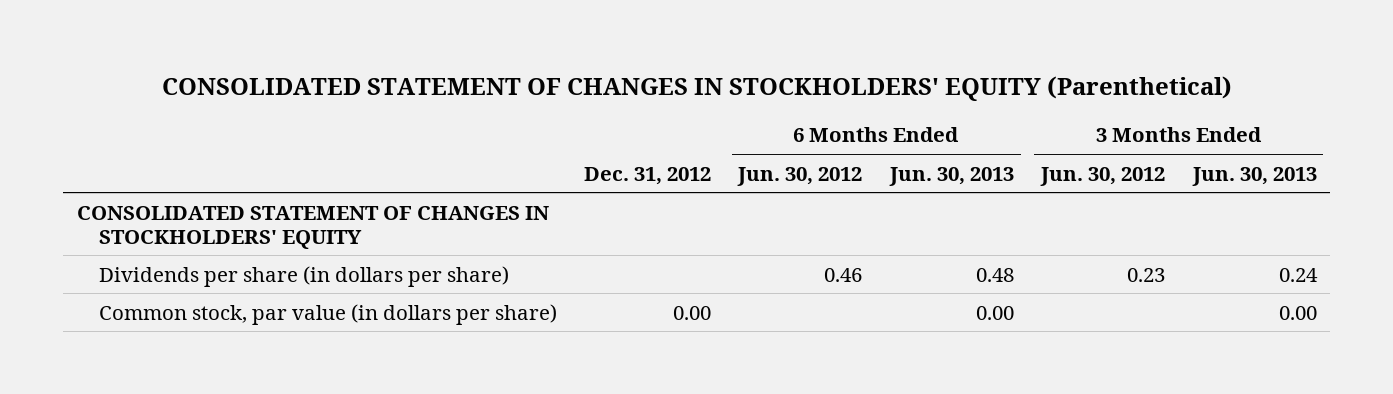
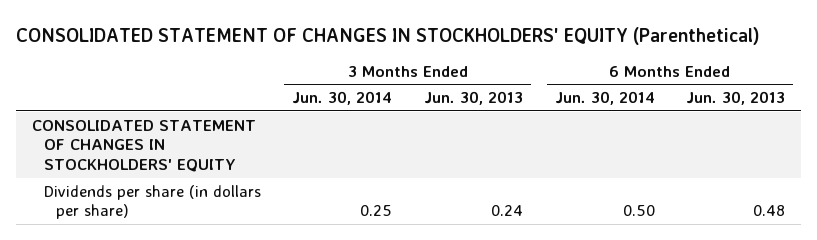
- | Dec. 31, 2012 | 6 Months Ended Jun. 30, 2012 | 6 Months Ended Jun. 30, 2013 | 3 Months Ended Jun. 30, 2012 | 3 Months Ended Jun. 30, 2013
+ | 3 Months Ended Jun. 30, 2014 | 3 Months Ended Jun. 30, 2013 | 6 Months Ended Jun. 30, 2014 | 6 Months Ended Jun. 30, 2013
- Common stock, par value (in dollars per share) | 0.00 | | 0.00 | | 0.00

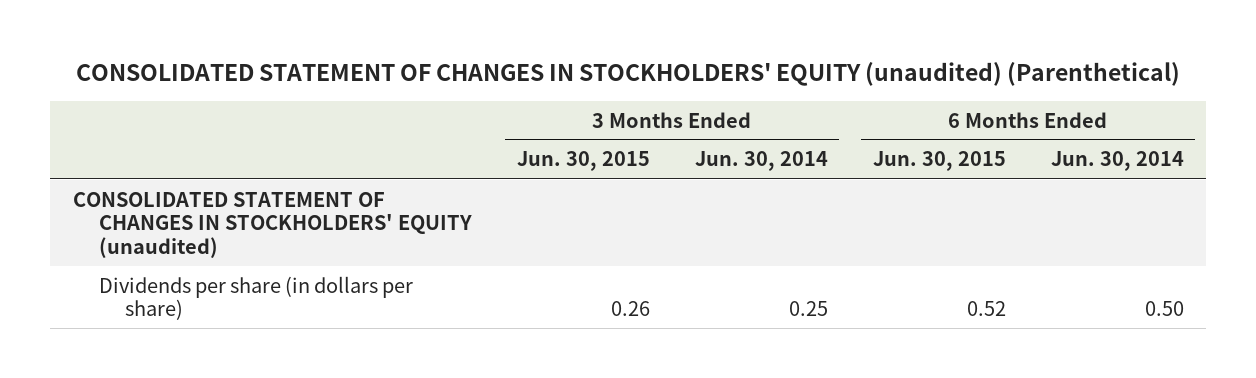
- CONSOLIDATED STATEMENT OF CHANGES IN STOCKHOLDERS' EQUITY (Parenthetical)
+ CONSOLIDATED STATEMENT OF CHANGES IN STOCKHOLDERS' EQUITY (unaudited) (Parenthetical)
- | 3 Months Ended Jun. 30, 2014 | 3 Months Ended Jun. 30, 2013 | 6 Months Ended Jun. 30, 2014 | 6 Months Ended Jun. 30, 2013
+ | 3 Months Ended Jun. 30, 2015 | 3 Months Ended Jun. 30, 2014 | 6 Months Ended Jun. 30, 2015 | 6 Months Ended Jun. 30, 2014
- CONSOLIDATED STATEMENT OF CHANGES IN STOCKHOLDERS' EQUITY
+ CONSOLIDATED STATEMENT OF CHANGES IN STOCKHOLDERS' EQUITY (unaudited)

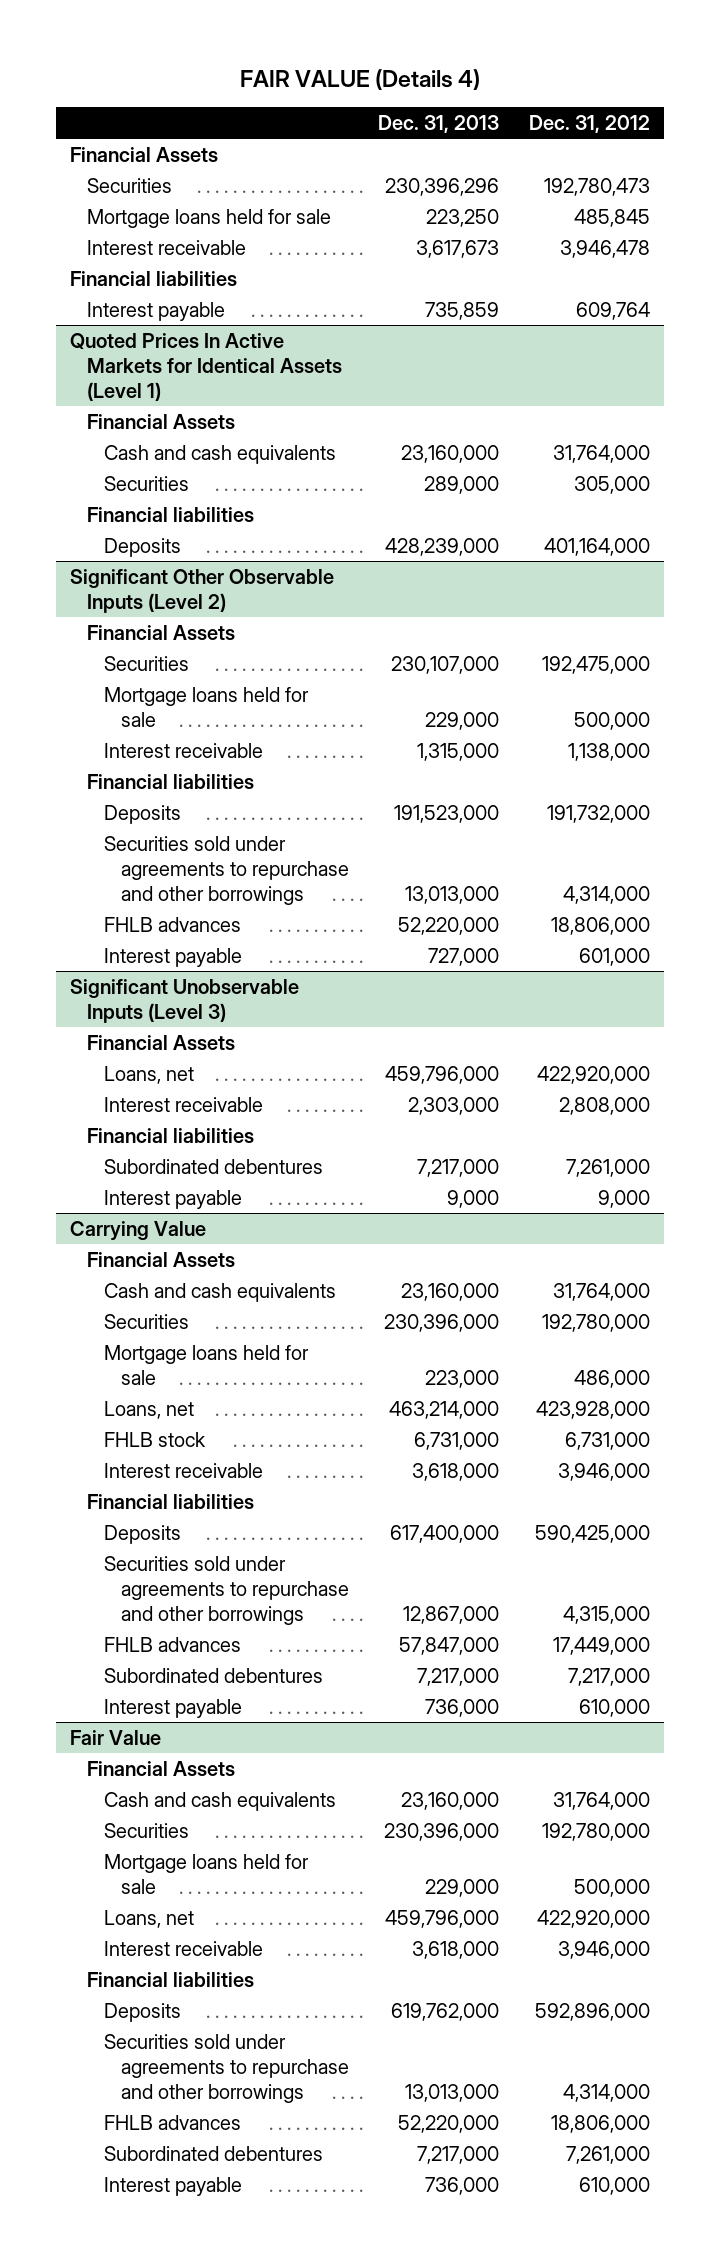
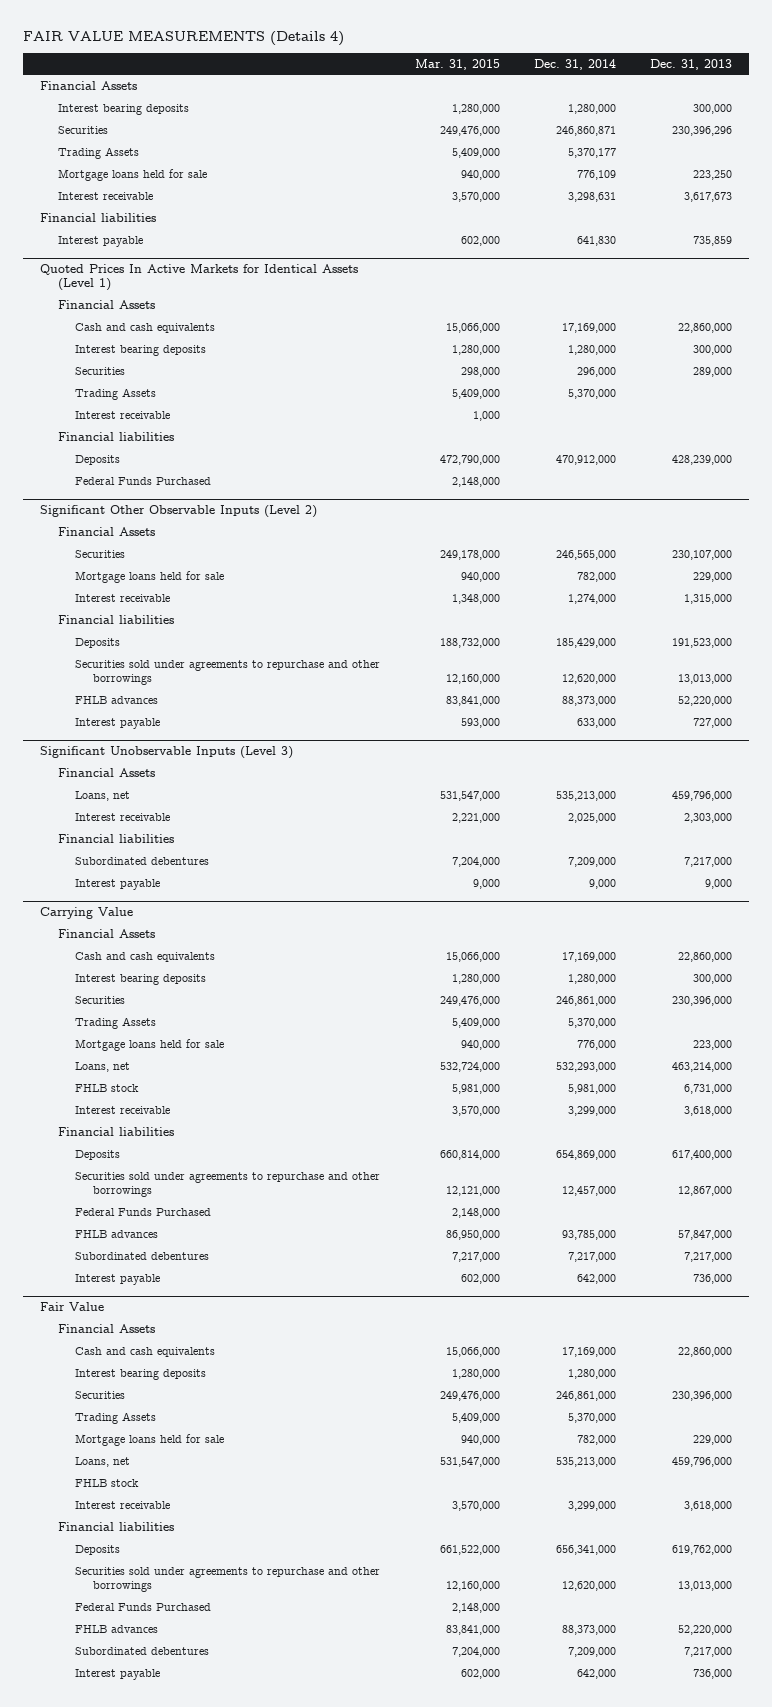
- FAIR VALUE (Details 4)
+ FAIR VALUE MEASUREMENTS (Details 4)
- | Dec. 31, 2013 | Dec. 31, 2012
+ | Mar. 31, 2015 | Dec. 31, 2014 | Dec. 31, 2013
+ Interest bearing deposits | 1,280,000 | 1,280,000 | 300,000
+ Trading Assets | 5,409,000 | 5,370,177 |
@ Quoted Prices In Active Markets for Identical Assets (Level 1)
- Cash and cash equivalents | 23,160,000 | 31,764,000
+ Cash and cash equivalents | 15,066,000 | 17,169,000 | 22,860,000
+ Interest bearing deposits | 1,280,000 | 1,280,000 | 300,000
+ Trading Assets | 5,409,000 | 5,370,000 |
+ Interest receivable | 1,000 | |
+ Federal Funds Purchased | 2,148,000 | |
@ Carrying Value
- Cash and cash equivalents | 23,160,000 | 31,764,000
+ Cash and cash equivalents | 15,066,000 | 17,169,000 | 22,860,000
+ Interest bearing deposits | 1,280,000 | 1,280,000 | 300,000
+ Trading Assets | 5,409,000 | 5,370,000 |
+ Federal Funds Purchased | 2,148,000 | |
@ Fair Value
- Cash and cash equivalents | 23,160,000 | 31,764,000
+ Cash and cash equivalents | 15,066,000 | 17,169,000 | 22,860,000
+ Interest bearing deposits | 1,280,000 | 1,280,000 |
+ Trading Assets | 5,409,000 | 5,370,000 |
+ FHLB stock
+ Federal Funds Purchased | 2,148,000 | |

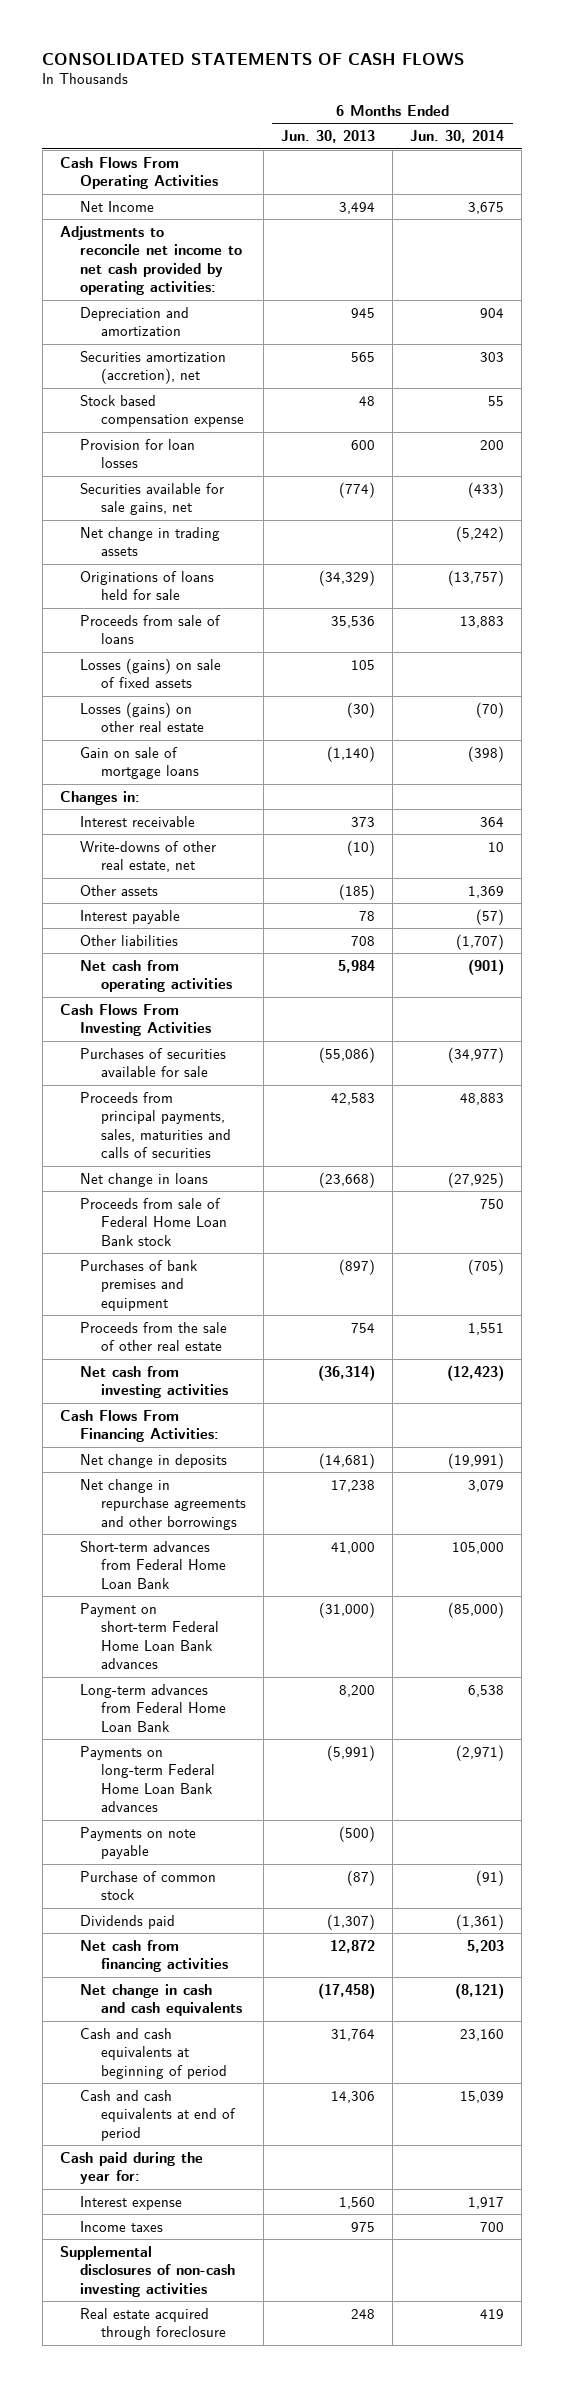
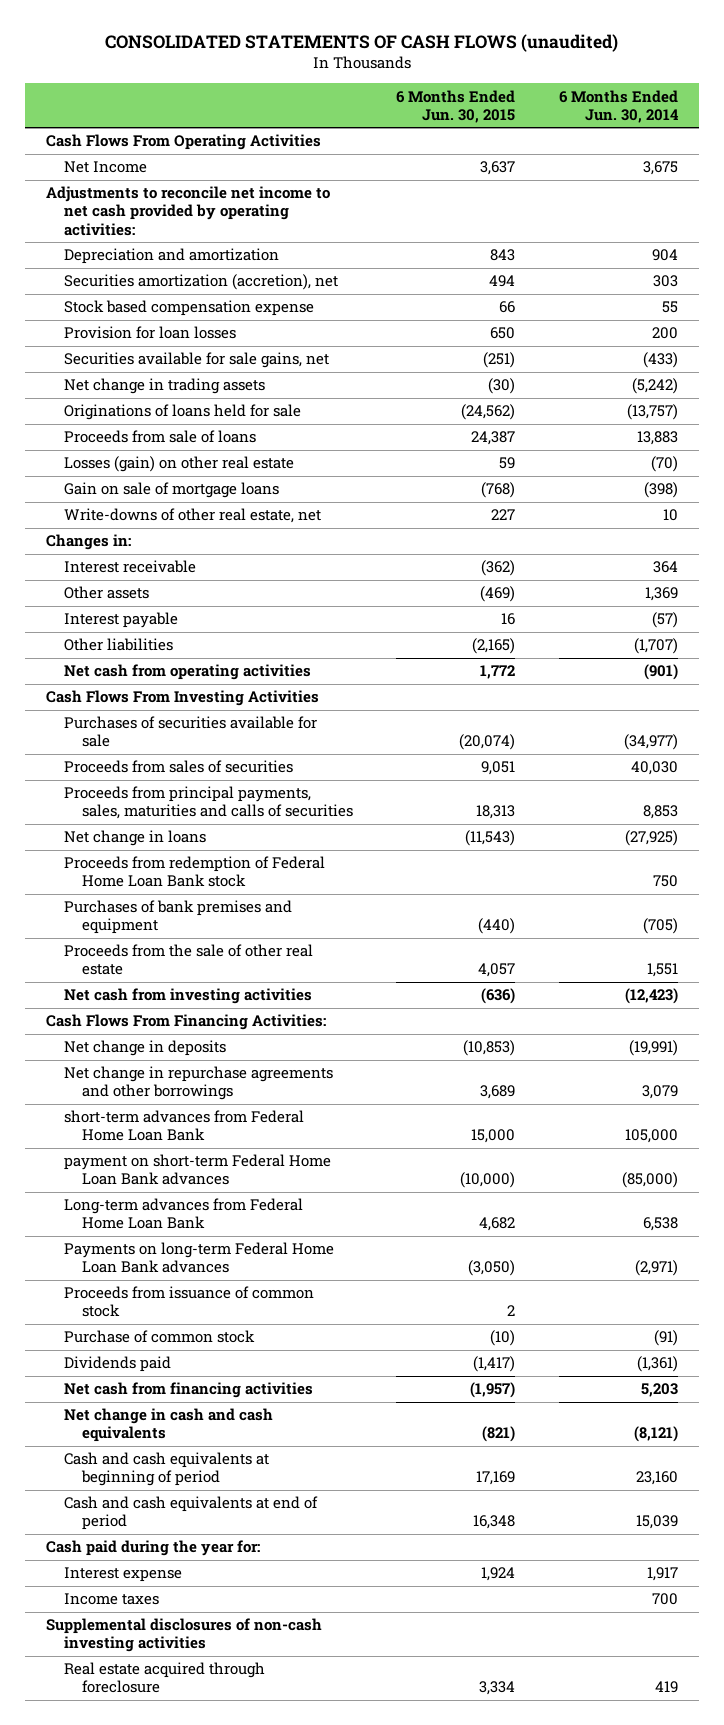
- CONSOLIDATED STATEMENTS OF CASH FLOWS
+ CONSOLIDATED STATEMENTS OF CASH FLOWS (unaudited)
- | 6 Months Ended Jun. 30, 2013 | 6 Months Ended Jun. 30, 2014
+ | 6 Months Ended Jun. 30, 2015 | 6 Months Ended Jun. 30, 2014
- Losses (gains) on sale of fixed assets | 105 |
- Losses (gains) on other real estate | (30) | (70)
+ Losses (gain) on other real estate | 59 | (70)
moved up: Write-downs of other real estate, net | 227 | 10
- Proceeds from principal payments, sales, maturities and calls of securities | 42,583 | 48,883
+ Proceeds from sales of securities | 9,051 | 40,030
+ Proceeds from principal payments, sales, maturities and calls of securities | 18,313 | 8,853
- Proceeds from sale of Federal Home Loan Bank stock | | 750
+ Proceeds from redemption of Federal Home Loan Bank stock | | 750
- Short-term advances from Federal Home Loan Bank | 41,000 | 105,000
- Payment on short-term Federal Home Loan Bank advances | (31,000) | (85,000)
+ short-term advances from Federal Home Loan Bank | 15,000 | 105,000
+ payment on short-term Federal Home Loan Bank advances | (10,000) | (85,000)
- Payments on note payable | (500) |
+ Proceeds from issuance of common stock | 2 |

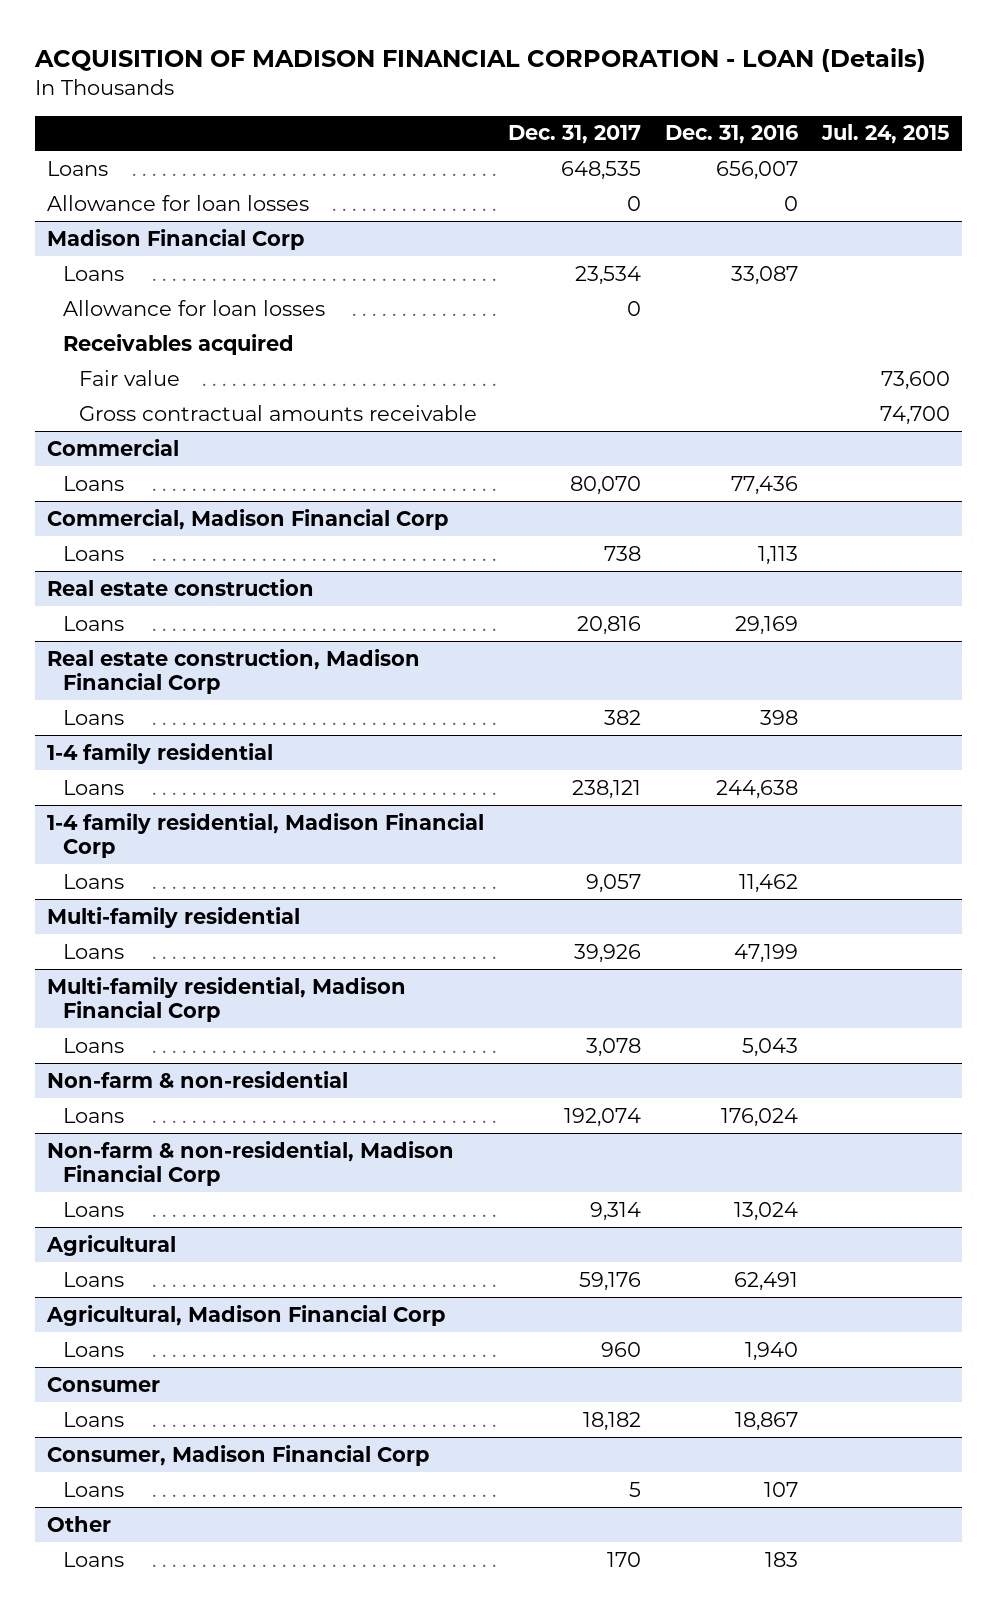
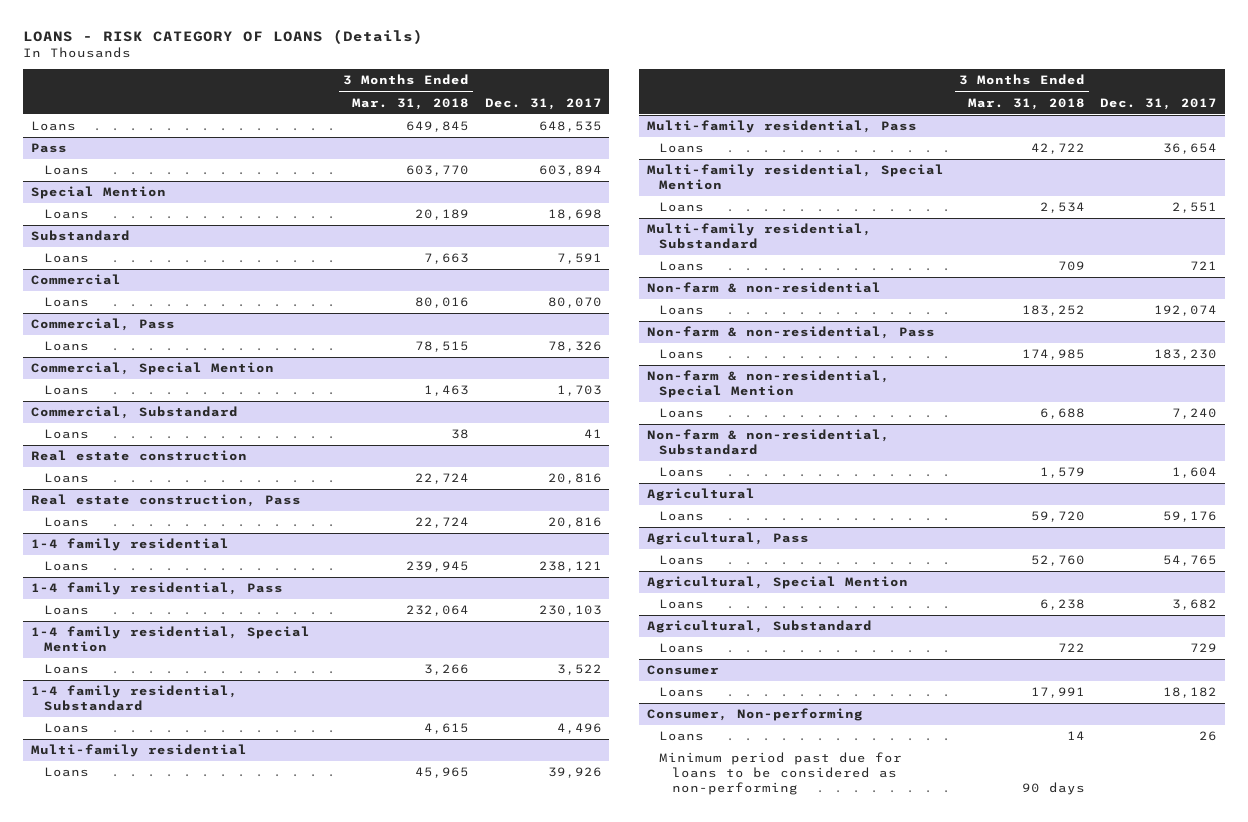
- ACQUISITION OF MADISON FINANCIAL CORPORATION - LOAN (Details)
+ LOANS - RISK CATEGORY OF LOANS (Details)
- | Dec. 31, 2017 | Dec. 31, 2016 | Jul. 24, 2015
+ | 3 Months Ended Mar. 31, 2018 | Dec. 31, 2017
- Allowance for loan losses | 0 | 0 |
- Madison Financial Corp
- Loans | 23,534 | 33,087 |
- Allowance for loan losses | 0 | |
- Receivables acquired
- Fair value | | | 73,600
- Gross contractual amounts receivable | | | 74,700
+ Pass
+ Loans | 603,770 | 603,894
+ Special Mention
+ Loans | 20,189 | 18,698
+ Substandard
+ Loans | 7,663 | 7,591
- Commercial, Madison Financial Corp
- Loans | 738 | 1,113 |
+ Commercial, Pass
+ Loans | 78,515 | 78,326
+ Commercial, Special Mention
+ Loans | 1,463 | 1,703
+ Commercial, Substandard
+ Loans | 38 | 41
- Real estate construction, Madison Financial Corp
- Loans | 382 | 398 |
+ Real estate construction, Pass
+ Loans | 22,724 | 20,816
- 1-4 family residential, Madison Financial Corp
- Loans | 9,057 | 11,462 |
+ 1-4 family residential, Pass
+ Loans | 232,064 | 230,103
+ 1-4 family residential, Special Mention
+ Loans | 3,266 | 3,522
+ 1-4 family residential, Substandard
+ Loans | 4,615 | 4,496
- Multi-family residential, Madison Financial Corp
- Loans | 3,078 | 5,043 |
+ Multi-family residential, Pass
+ Loans | 42,722 | 36,654
+ Multi-family residential, Special Mention
+ Loans | 2,534 | 2,551
+ Multi-family residential, Substandard
+ Loans | 709 | 721
- Non-farm & non-residential, Madison Financial Corp
- Loans | 9,314 | 13,024 |
+ Non-farm & non-residential, Pass
+ Loans | 174,985 | 183,230
+ Non-farm & non-residential, Special Mention
+ Loans | 6,688 | 7,240
+ Non-farm & non-residential, Substandard
+ Loans | 1,579 | 1,604
- Agricultural, Madison Financial Corp
- Loans | 960 | 1,940 |
+ Agricultural, Pass
+ Loans | 52,760 | 54,765
+ Agricultural, Special Mention
+ Loans | 6,238 | 3,682
+ Agricultural, Substandard
+ Loans | 722 | 729
- Consumer, Madison Financial Corp
- Loans | 5 | 107 |
- Other
- Loans | 170 | 183 |
+ Consumer, Non-performing
+ Loans | 14 | 26
+ Minimum period past due for loans to be considered as non-performing | 90 days |

